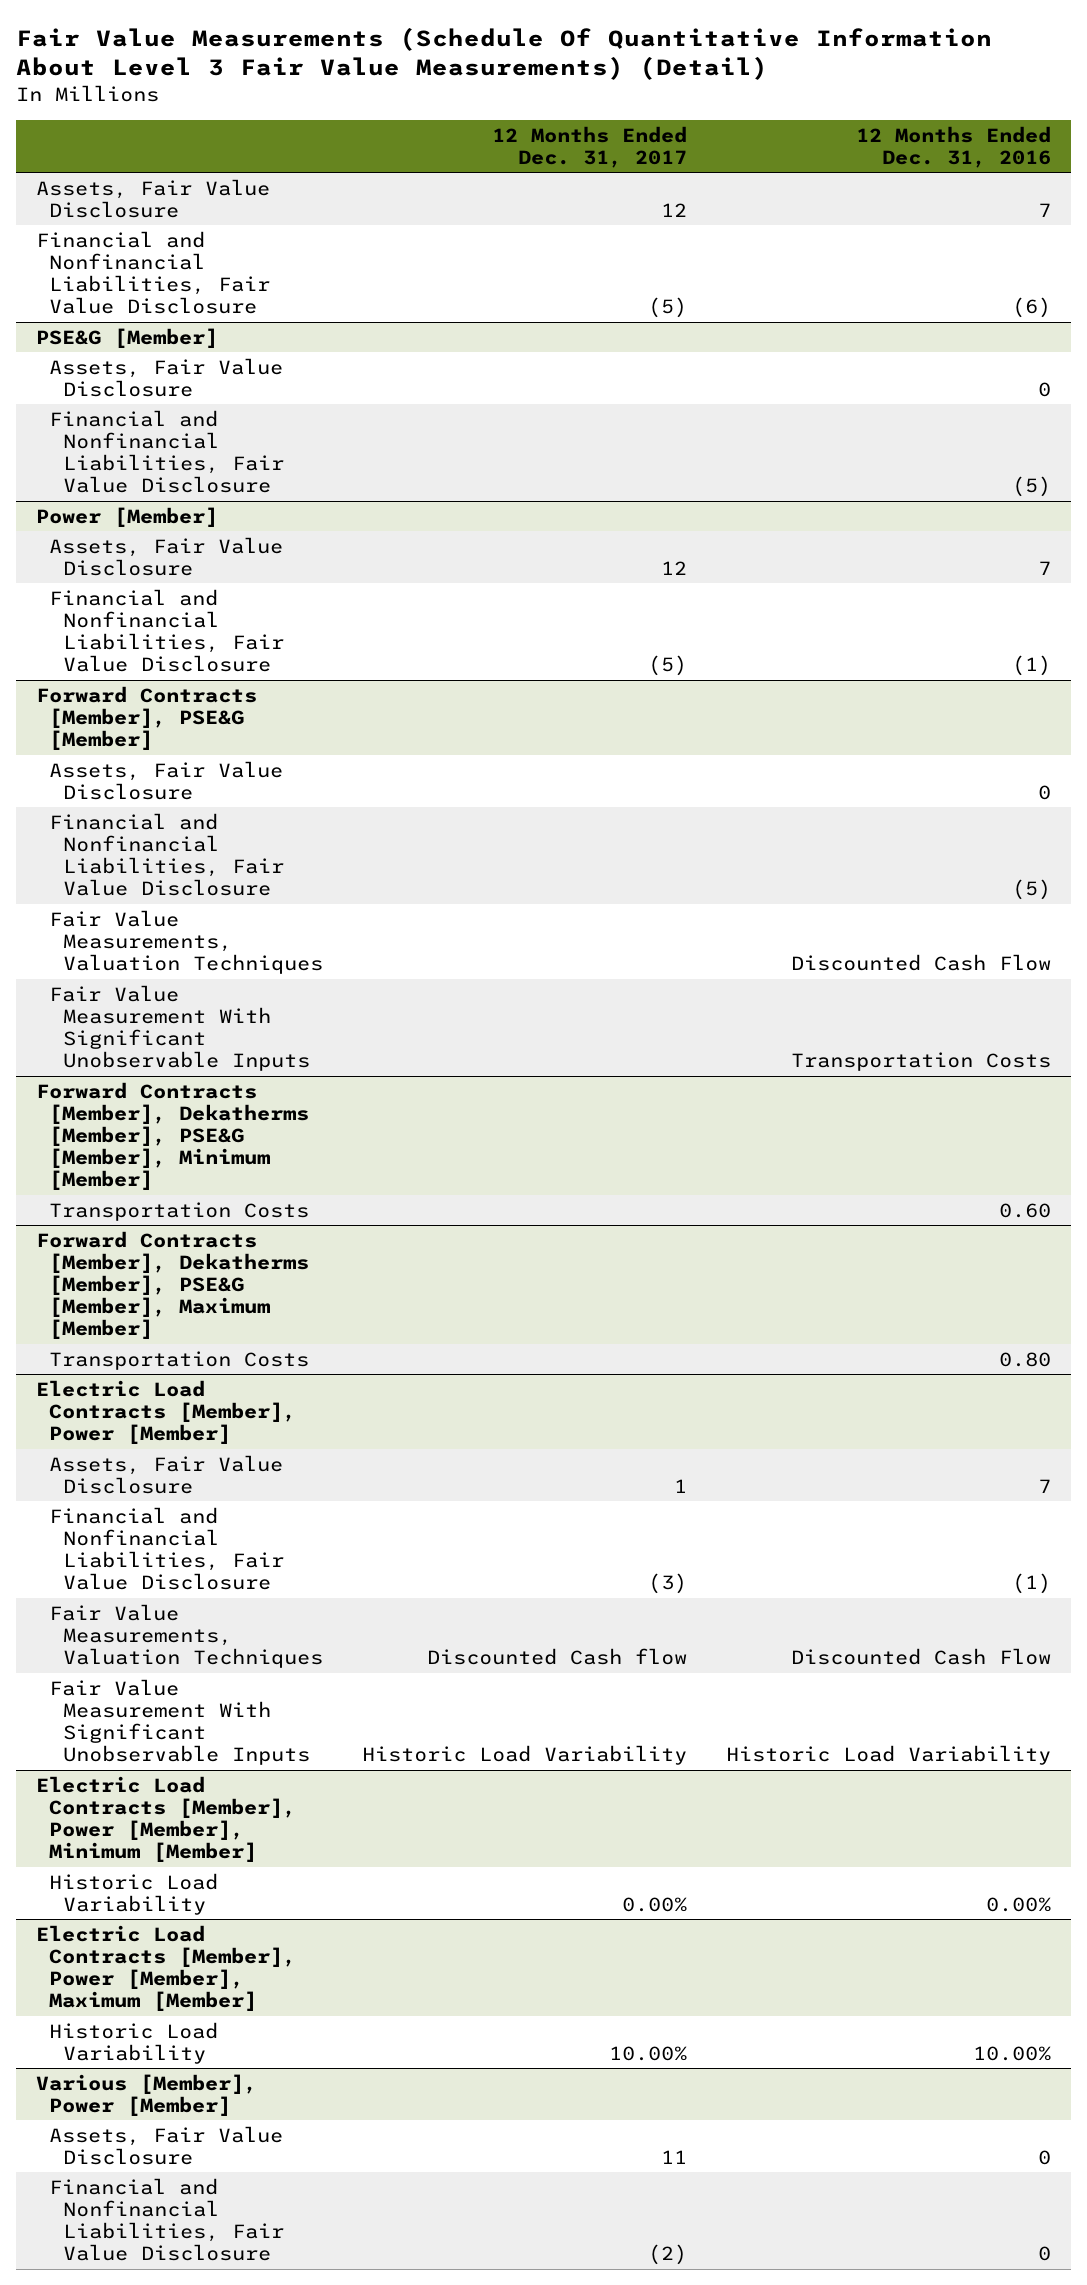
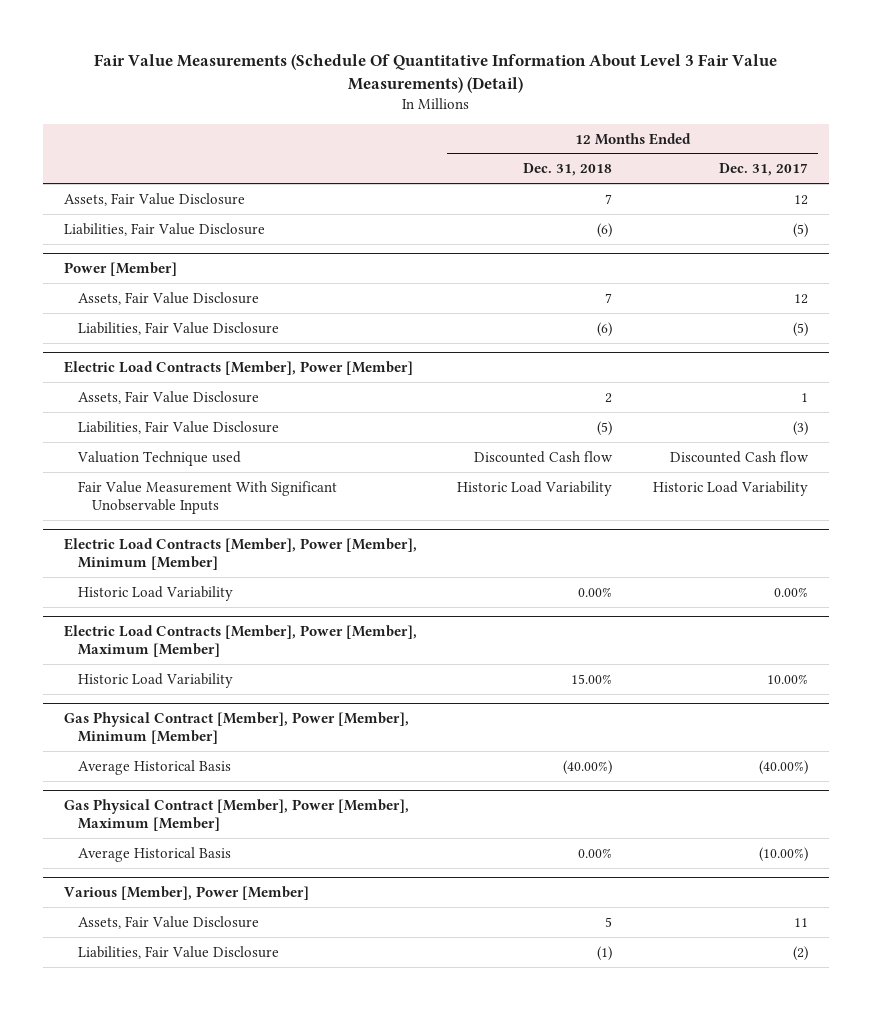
- | 12 Months Ended Dec. 31, 2017 | 12 Months Ended Dec. 31, 2016
+ | 12 Months Ended Dec. 31, 2018 | 12 Months Ended Dec. 31, 2017
- Financial and Nonfinancial Liabilities, Fair Value Disclosure | (5) | (6)
- PSE&G [Member]
- Assets, Fair Value Disclosure | | 0
- Financial and Nonfinancial Liabilities, Fair Value Disclosure | | (5)
+ Liabilities, Fair Value Disclosure | (6) | (5)
@ Power [Member]
- Financial and Nonfinancial Liabilities, Fair Value Disclosure | (5) | (1)
- Forward Contracts [Member], PSE&G [Member]
- Assets, Fair Value Disclosure | | 0
- Financial and Nonfinancial Liabilities, Fair Value Disclosure | | (5)
- Fair Value Measurements, Valuation Techniques | | Discounted Cash Flow
- Fair Value Measurement With Significant Unobservable Inputs | | Transportation Costs
- Forward Contracts [Member], Dekatherms [Member], PSE&G [Member], Minimum [Member]
- Transportation Costs | | 0.60
- Forward Contracts [Member], Dekatherms [Member], PSE&G [Member], Maximum [Member]
- Transportation Costs | | 0.80
@ Power [Member]
+ Liabilities, Fair Value Disclosure | (6) | (5)
@ Electric Load Contracts [Member], Power [Member]
- Financial and Nonfinancial Liabilities, Fair Value Disclosure | (3) | (1)
- Fair Value Measurements, Valuation Techniques | Discounted Cash flow | Discounted Cash Flow
+ Liabilities, Fair Value Disclosure | (5) | (3)
+ Valuation Technique used | Discounted Cash flow | Discounted Cash flow
+ Gas Physical Contract [Member], Power [Member], Minimum [Member]
+ Average Historical Basis | (40.00%) | (40.00%)
+ Gas Physical Contract [Member], Power [Member], Maximum [Member]
+ Average Historical Basis | 0.00% | (10.00%)
@ Various [Member], Power [Member]
- Financial and Nonfinancial Liabilities, Fair Value Disclosure | (2) | 0
+ Liabilities, Fair Value Disclosure | (1) | (2)

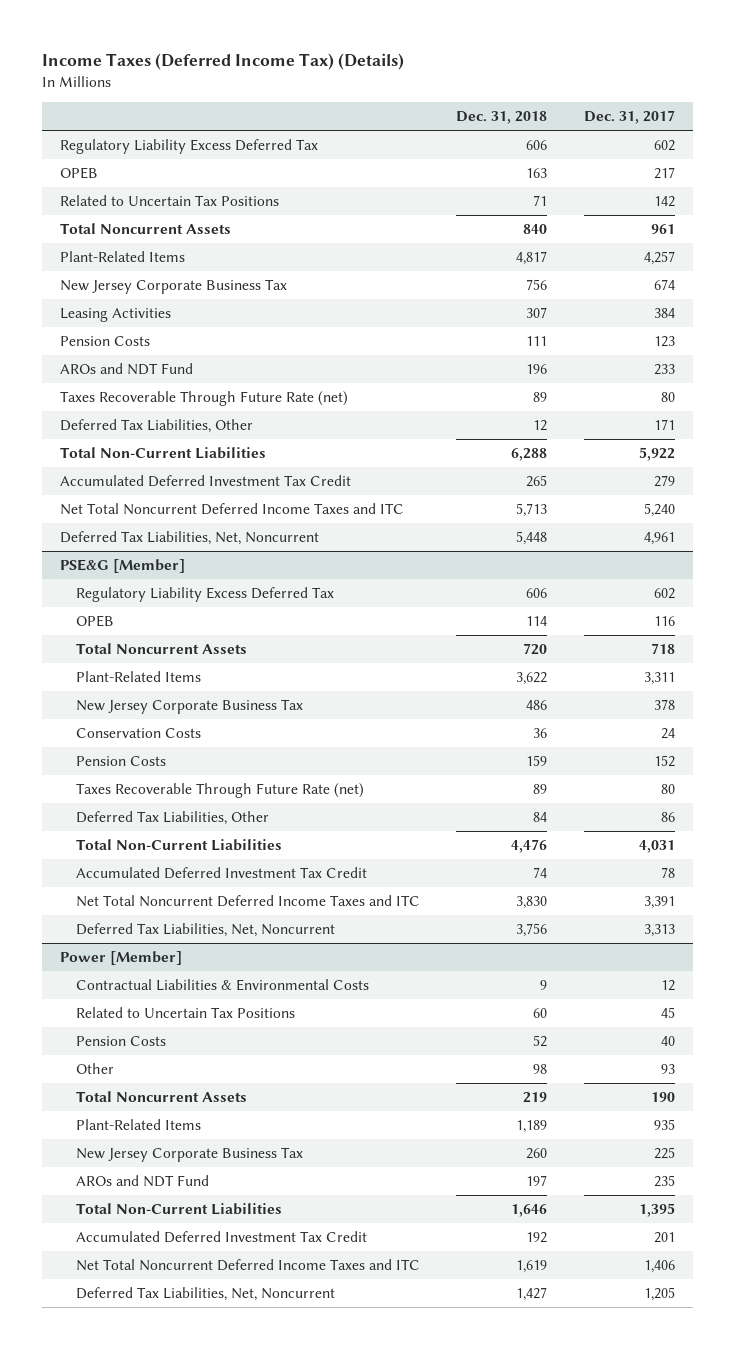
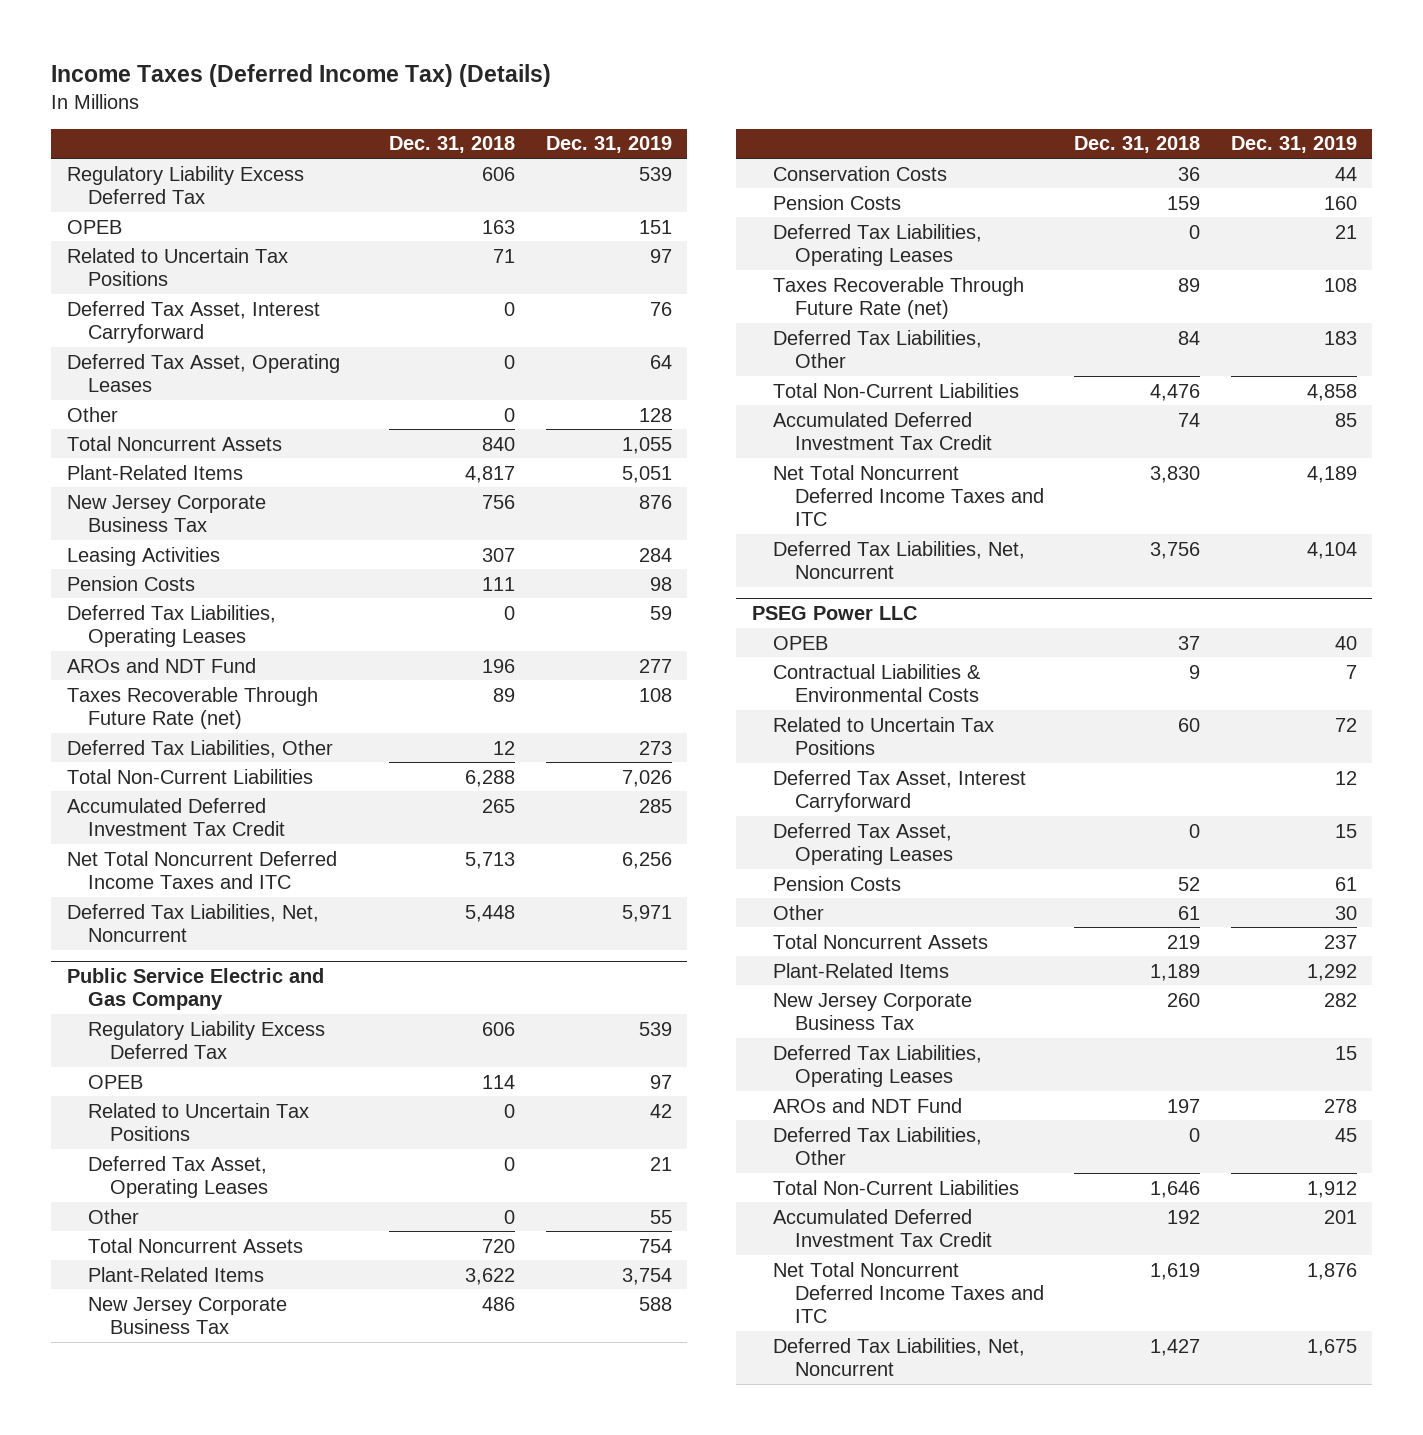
- | Dec. 31, 2018 | Dec. 31, 2017
+ | Dec. 31, 2018 | Dec. 31, 2019
+ Deferred Tax Asset, Interest Carryforward | 0 | 76
+ Deferred Tax Asset, Operating Leases | 0 | 64
+ Other | 0 | 128
+ Deferred Tax Liabilities, Operating Leases | 0 | 59
- PSE&G [Member]
+ Public Service Electric and Gas Company
+ Related to Uncertain Tax Positions | 0 | 42
+ Deferred Tax Asset, Operating Leases | 0 | 21
+ Other | 0 | 55
+ Deferred Tax Liabilities, Operating Leases | 0 | 21
- Power [Member]
+ PSEG Power LLC
+ OPEB | 37 | 40
+ Deferred Tax Asset, Interest Carryforward | | 12
+ Deferred Tax Asset, Operating Leases | 0 | 15
- Other | 98 | 93
+ Other | 61 | 30
+ Deferred Tax Liabilities, Operating Leases | | 15
+ Deferred Tax Liabilities, Other | 0 | 45

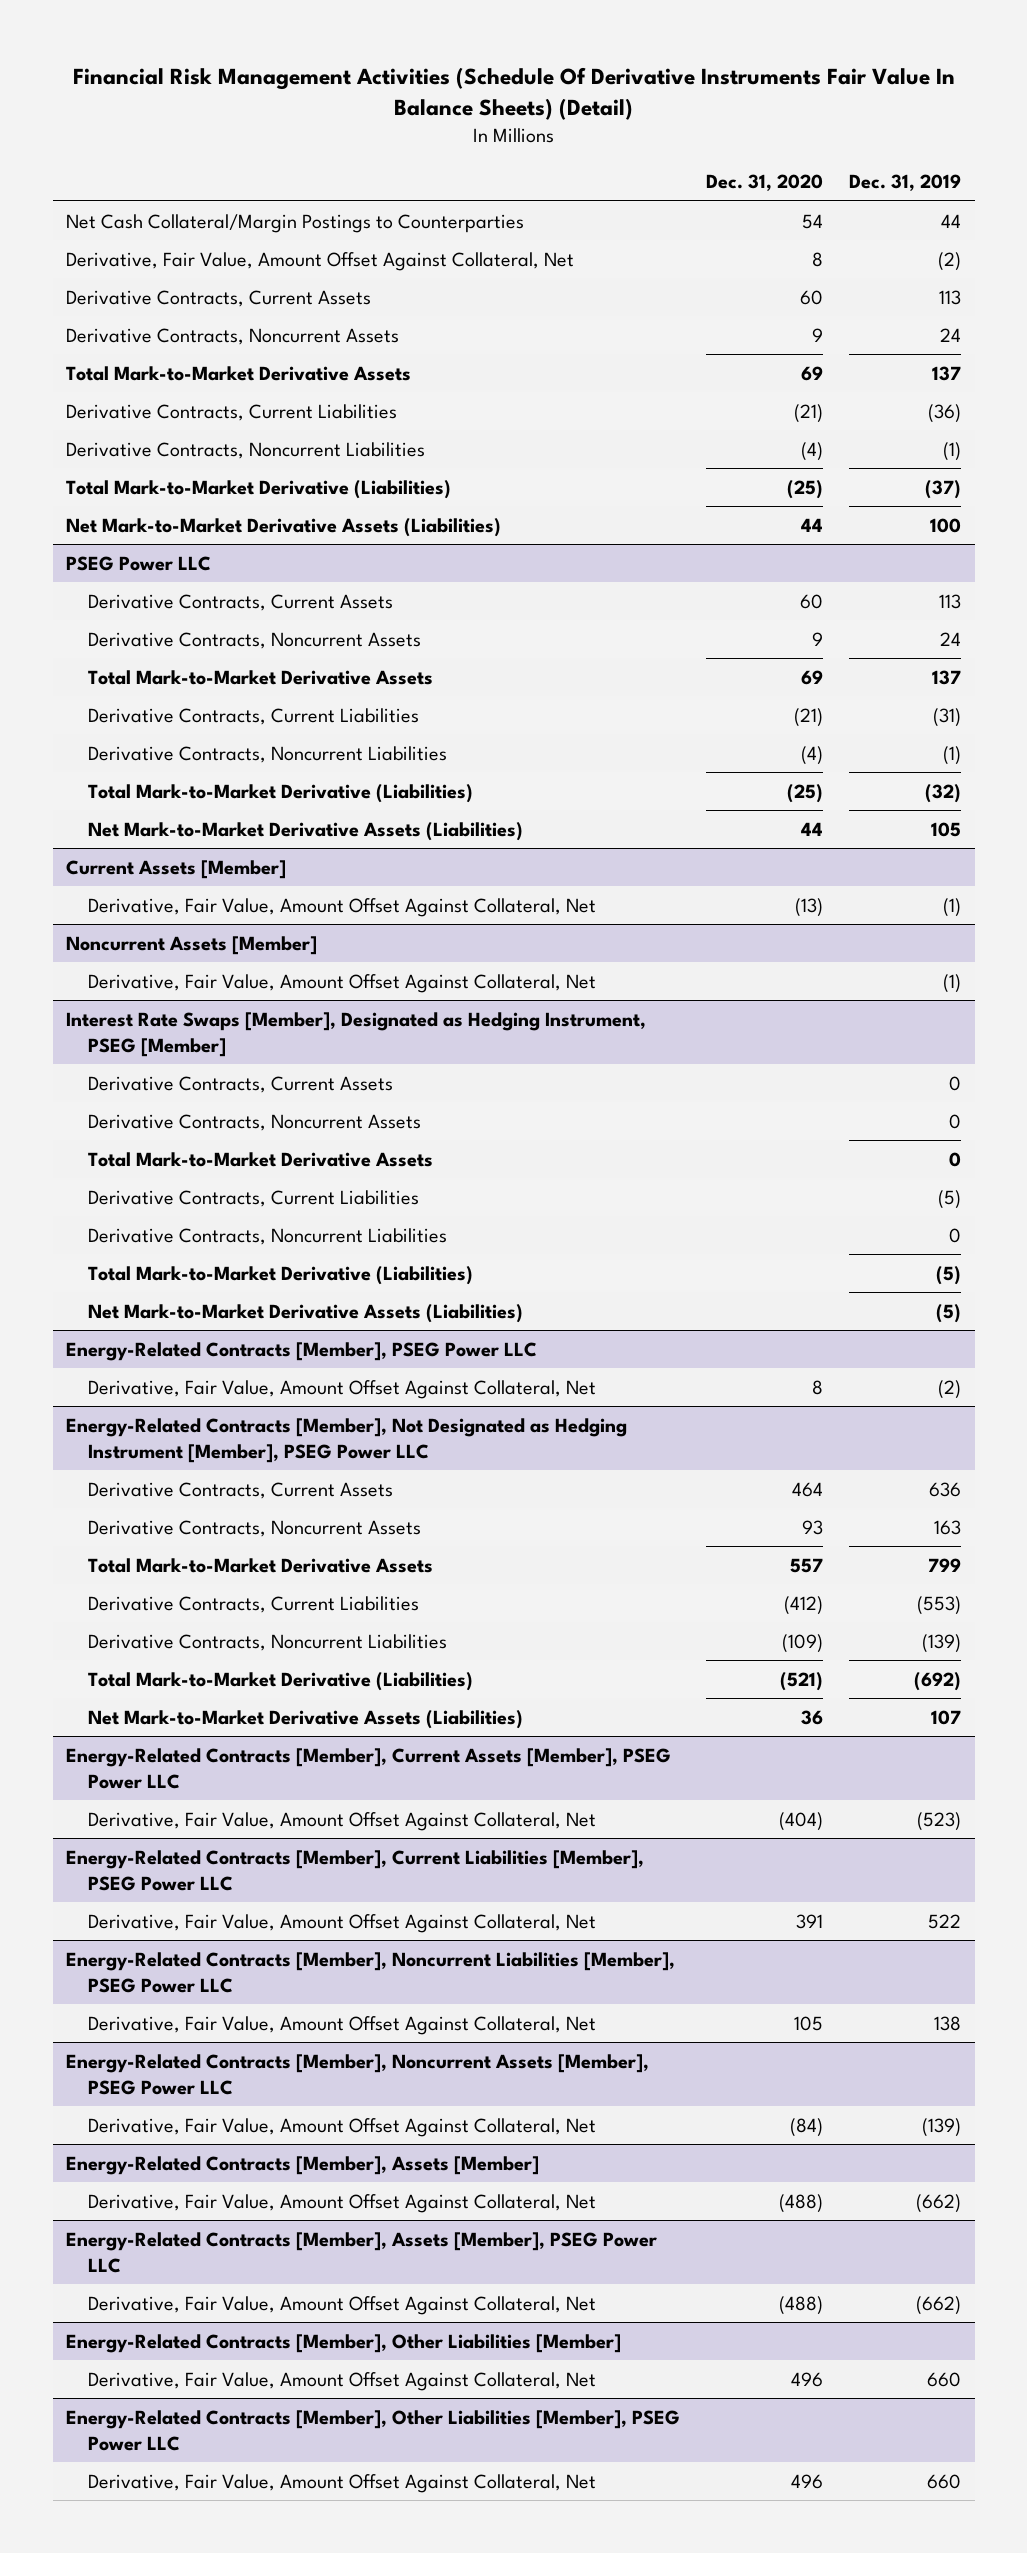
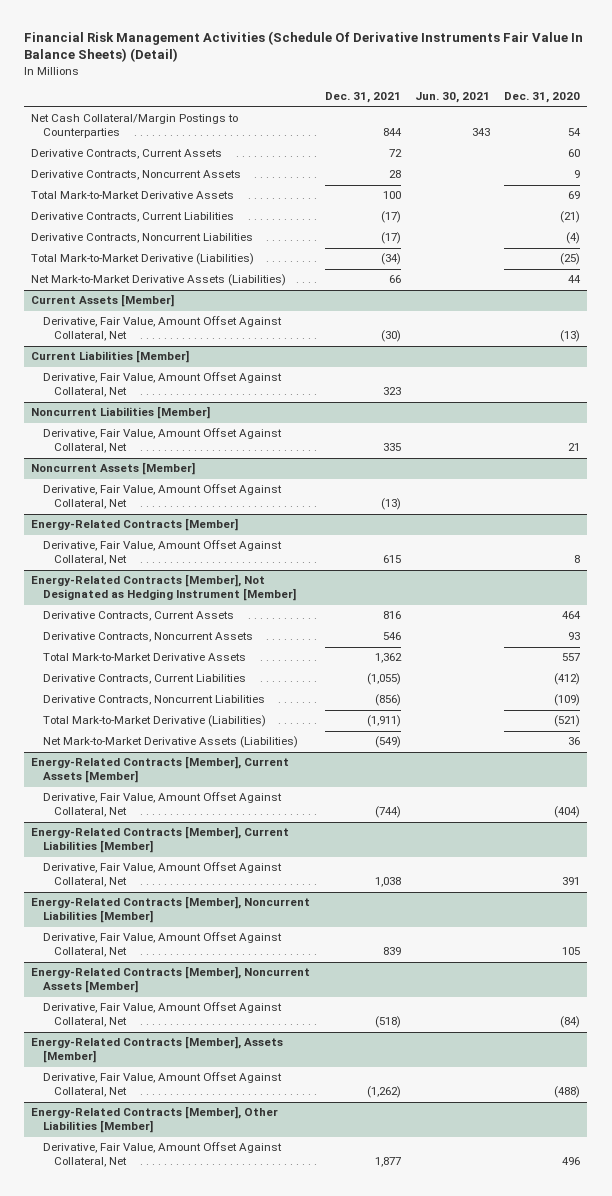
- | Dec. 31, 2020 | Dec. 31, 2019
+ | Dec. 31, 2021 | Jun. 30, 2021 | Dec. 31, 2020
- Derivative, Fair Value, Amount Offset Against Collateral, Net | 8 | (2)
- PSEG Power LLC
- Derivative Contracts, Current Assets | 60 | 113
- Derivative Contracts, Noncurrent Assets | 9 | 24
- Total Mark-to-Market Derivative Assets | 69 | 137
- Derivative Contracts, Current Liabilities | (21) | (31)
- Derivative Contracts, Noncurrent Liabilities | (4) | (1)
- Total Mark-to-Market Derivative (Liabilities) | (25) | (32)
- Net Mark-to-Market Derivative Assets (Liabilities) | 44 | 105
+ Current Liabilities [Member]
+ Derivative, Fair Value, Amount Offset Against Collateral, Net | 323 | |
+ Noncurrent Liabilities [Member]
+ Derivative, Fair Value, Amount Offset Against Collateral, Net | 335 | | 21
- Interest Rate Swaps [Member], Designated as Hedging Instrument, PSEG [Member]
- Derivative Contracts, Current Assets | | 0
- Derivative Contracts, Noncurrent Assets | | 0
- Total Mark-to-Market Derivative Assets | | 0
- Derivative Contracts, Current Liabilities | | (5)
- Derivative Contracts, Noncurrent Liabilities | | 0
- Total Mark-to-Market Derivative (Liabilities) | | (5)
- Net Mark-to-Market Derivative Assets (Liabilities) | | (5)
- Energy-Related Contracts [Member], PSEG Power LLC
+ Energy-Related Contracts [Member]
- Energy-Related Contracts [Member], Not Designated as Hedging Instrument [Member], PSEG Power LLC
+ Energy-Related Contracts [Member], Not Designated as Hedging Instrument [Member]
- Energy-Related Contracts [Member], Current Assets [Member], PSEG Power LLC
+ Energy-Related Contracts [Member], Current Assets [Member]
- Energy-Related Contracts [Member], Current Liabilities [Member], PSEG Power LLC
+ Energy-Related Contracts [Member], Current Liabilities [Member]
- Energy-Related Contracts [Member], Noncurrent Liabilities [Member], PSEG Power LLC
+ Energy-Related Contracts [Member], Noncurrent Liabilities [Member]
- Energy-Related Contracts [Member], Noncurrent Assets [Member], PSEG Power LLC
+ Energy-Related Contracts [Member], Noncurrent Assets [Member]
- Energy-Related Contracts [Member], Assets [Member], PSEG Power LLC
- Derivative, Fair Value, Amount Offset Against Collateral, Net | (488) | (662)
- Energy-Related Contracts [Member], Other Liabilities [Member], PSEG Power LLC
- Derivative, Fair Value, Amount Offset Against Collateral, Net | 496 | 660

